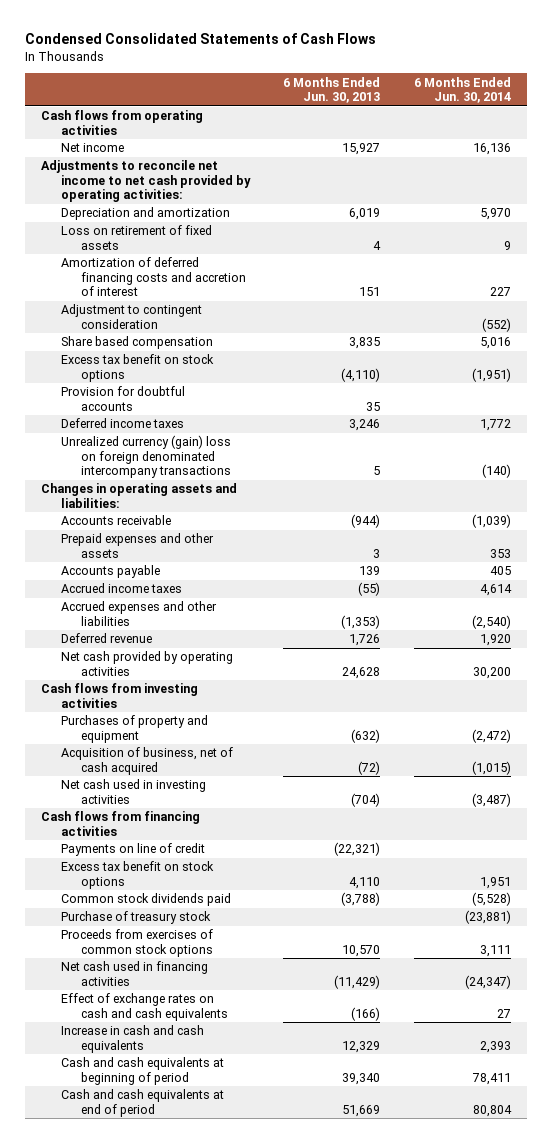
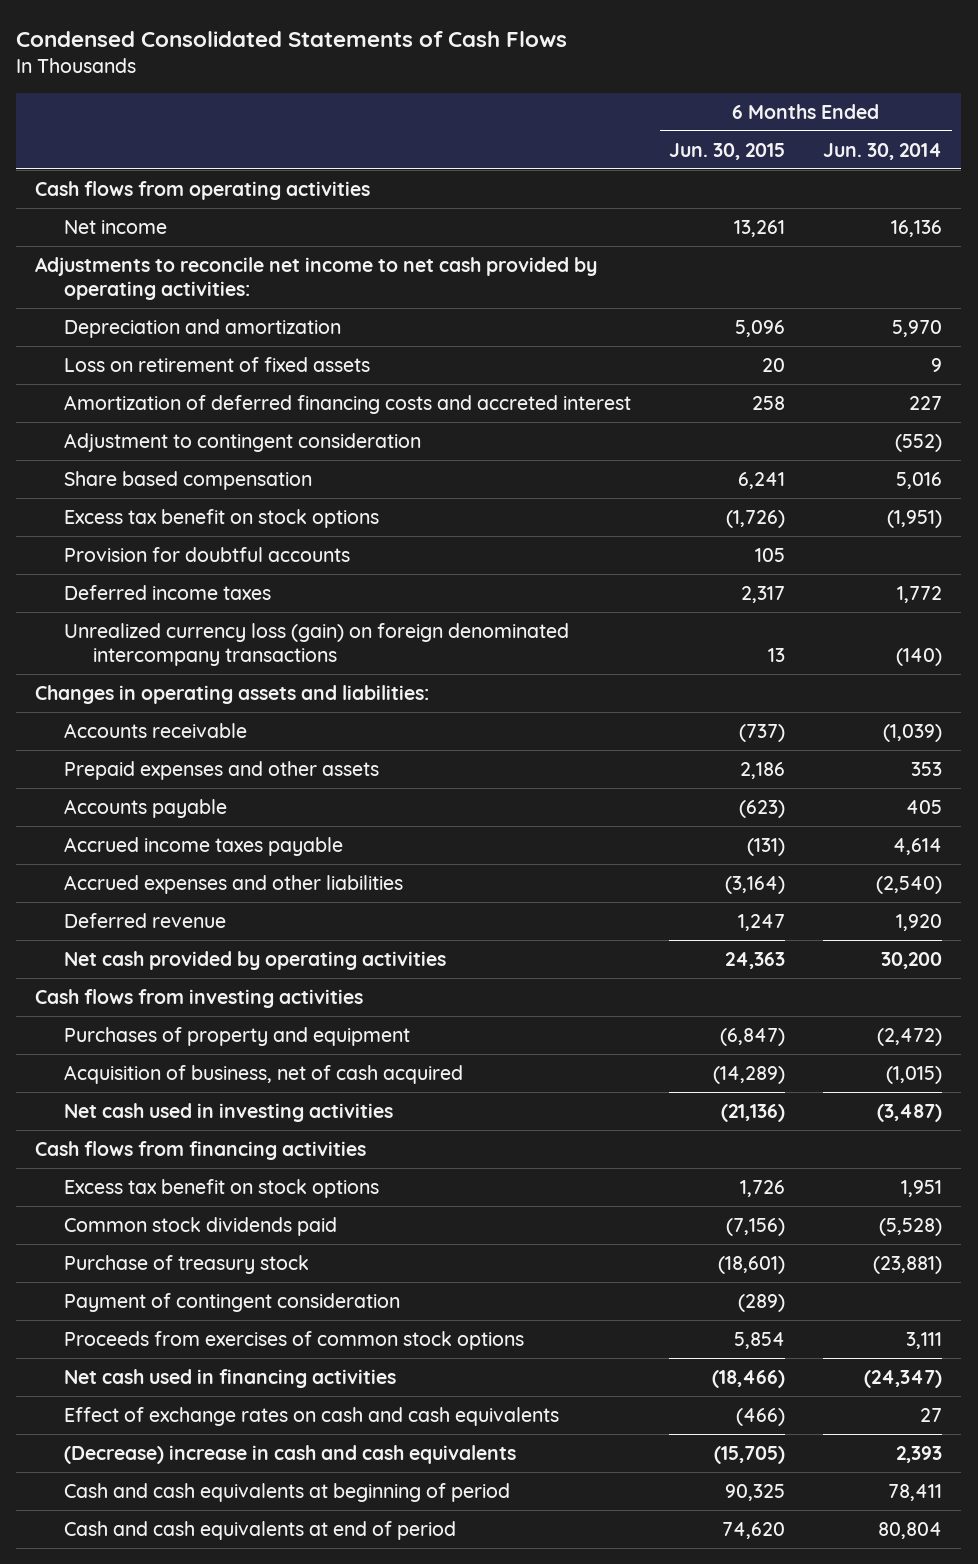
- | 6 Months Ended Jun. 30, 2013 | 6 Months Ended Jun. 30, 2014
+ | 6 Months Ended Jun. 30, 2015 | 6 Months Ended Jun. 30, 2014
- Amortization of deferred financing costs and accretion of interest | 151 | 227
+ Amortization of deferred financing costs and accreted interest | 258 | 227
- Unrealized currency (gain) loss on foreign denominated intercompany transactions | 5 | (140)
+ Unrealized currency loss (gain) on foreign denominated intercompany transactions | 13 | (140)
- Accrued income taxes | (55) | 4,614
+ Accrued income taxes payable | (131) | 4,614
- Payments on line of credit | (22,321) |
+ Payment of contingent consideration | (289) |
- Increase in cash and cash equivalents | 12,329 | 2,393
+ (Decrease) increase in cash and cash equivalents | (15,705) | 2,393

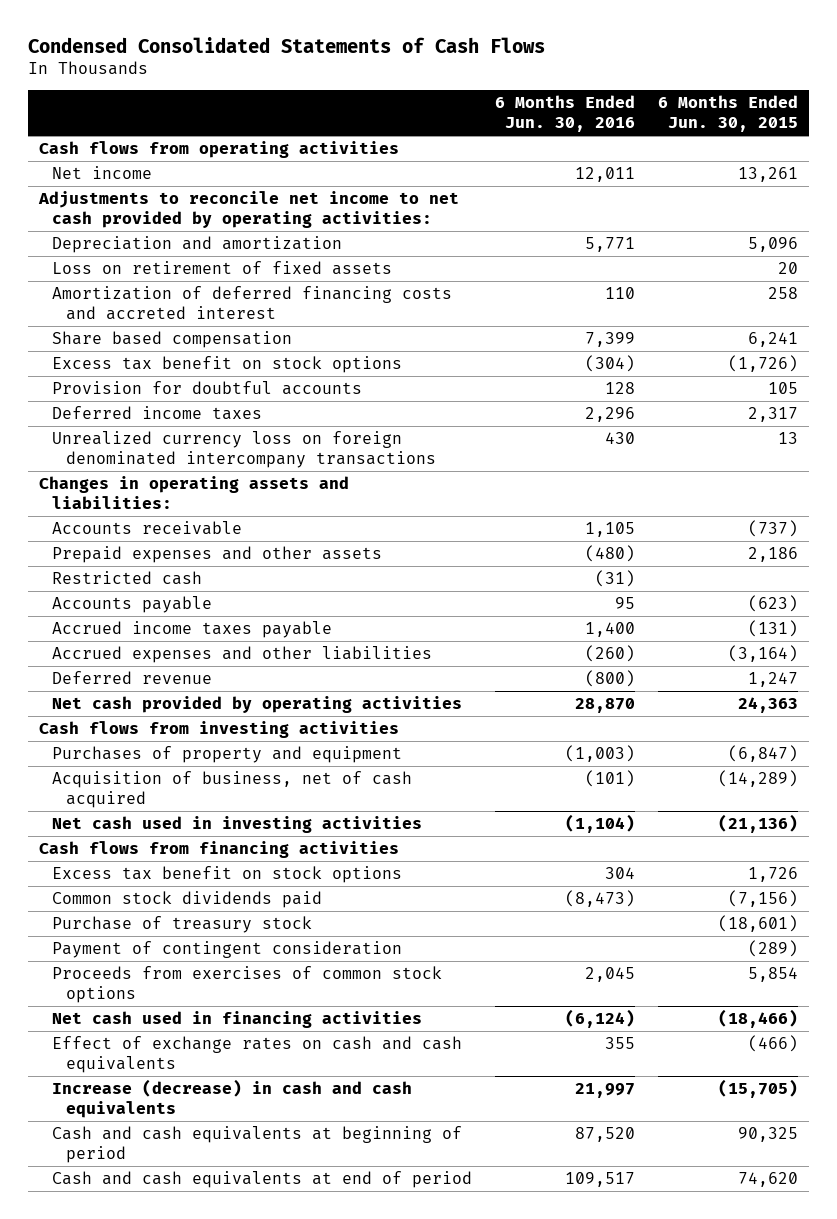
- | 6 Months Ended Jun. 30, 2015 | 6 Months Ended Jun. 30, 2014
+ | 6 Months Ended Jun. 30, 2016 | 6 Months Ended Jun. 30, 2015
- Adjustment to contingent consideration | | (552)
- Unrealized currency loss (gain) on foreign denominated intercompany transactions | 13 | (140)
+ Unrealized currency loss on foreign denominated intercompany transactions | 430 | 13
+ Restricted cash | (31) |
- (Decrease) increase in cash and cash equivalents | (15,705) | 2,393
+ Increase (decrease) in cash and cash equivalents | 21,997 | (15,705)

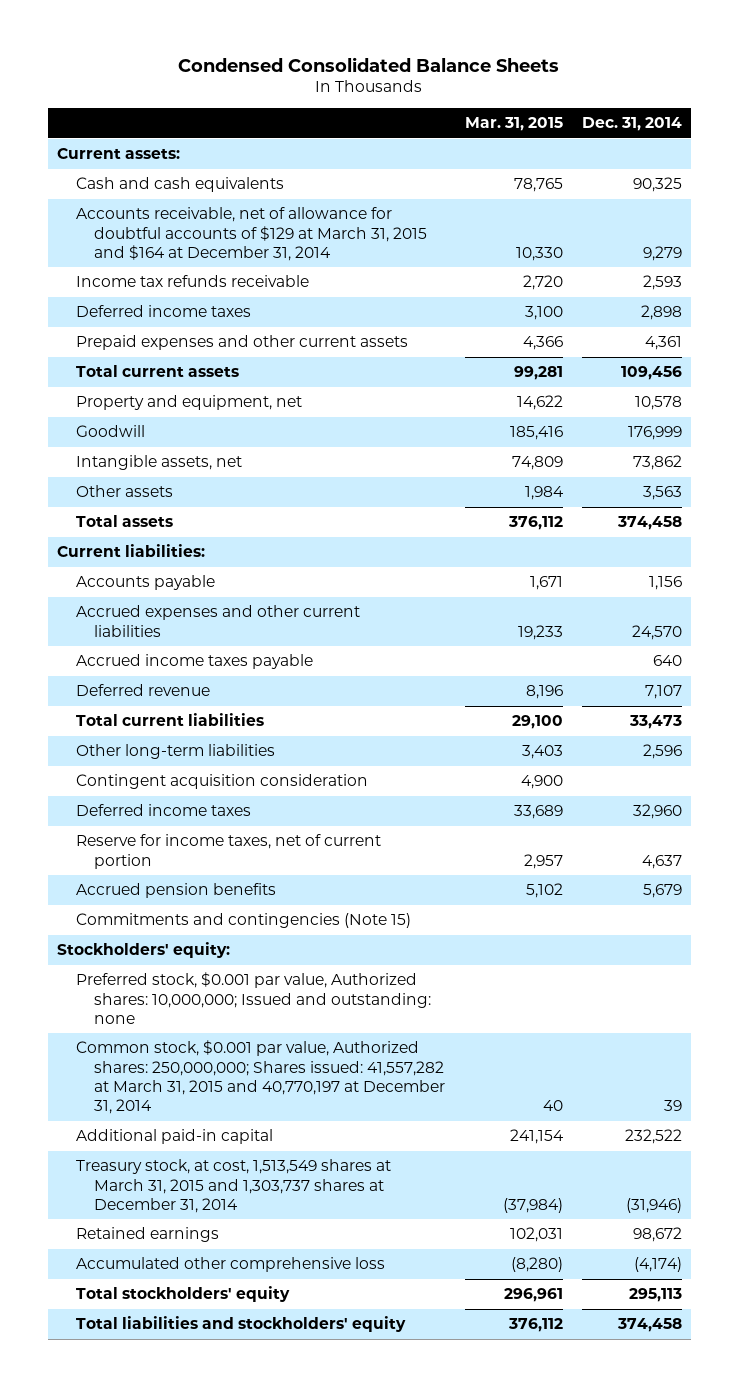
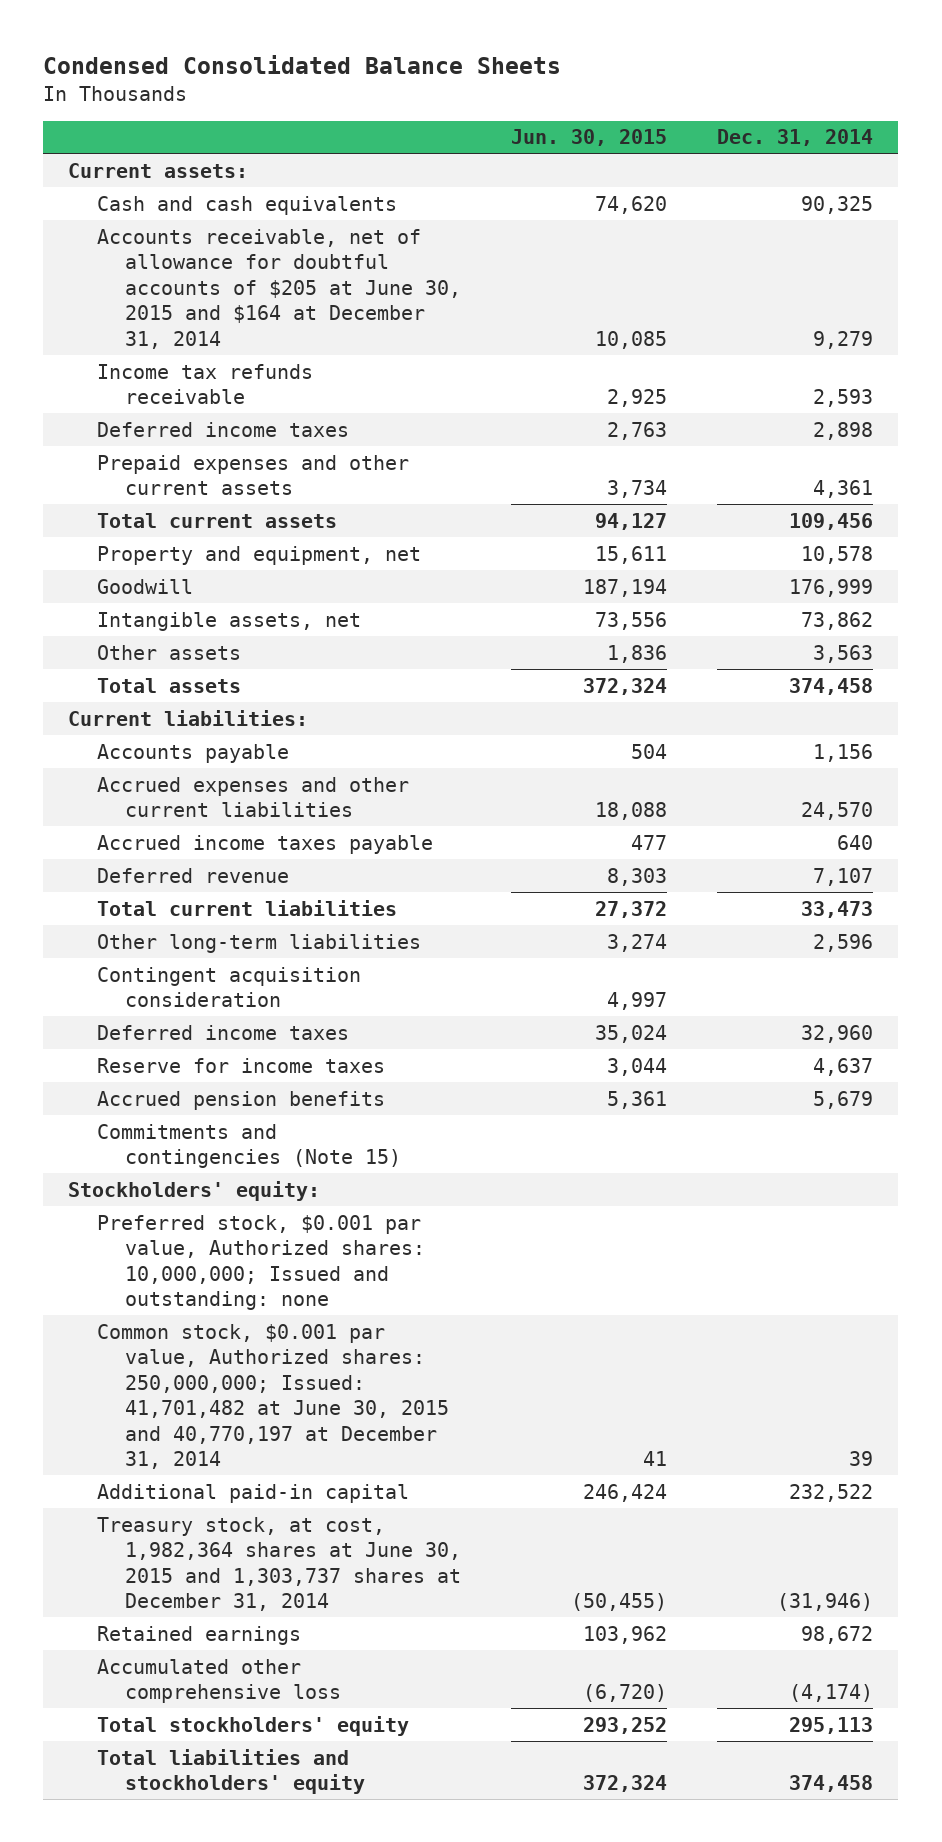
- | Mar. 31, 2015 | Dec. 31, 2014
+ | Jun. 30, 2015 | Dec. 31, 2014
- Accounts receivable, net of allowance for doubtful accounts of $129 at March 31, 2015 and $164 at December 31, 2014 | 10,330 | 9,279
+ Accounts receivable, net of allowance for doubtful accounts of $205 at June 30, 2015 and $164 at December 31, 2014 | 10,085 | 9,279
- Reserve for income taxes, net of current portion | 2,957 | 4,637
+ Reserve for income taxes | 3,044 | 4,637
- Common stock, $0.001 par value, Authorized shares: 250,000,000; Shares issued: 41,557,282 at March 31, 2015 and 40,770,197 at December 31, 2014 | 40 | 39
+ Common stock, $0.001 par value, Authorized shares: 250,000,000; Issued: 41,701,482 at June 30, 2015 and 40,770,197 at December 31, 2014 | 41 | 39
- Treasury stock, at cost, 1,513,549 shares at March 31, 2015 and 1,303,737 shares at December 31, 2014 | (37,984) | (31,946)
+ Treasury stock, at cost, 1,982,364 shares at June 30, 2015 and 1,303,737 shares at December 31, 2014 | (50,455) | (31,946)

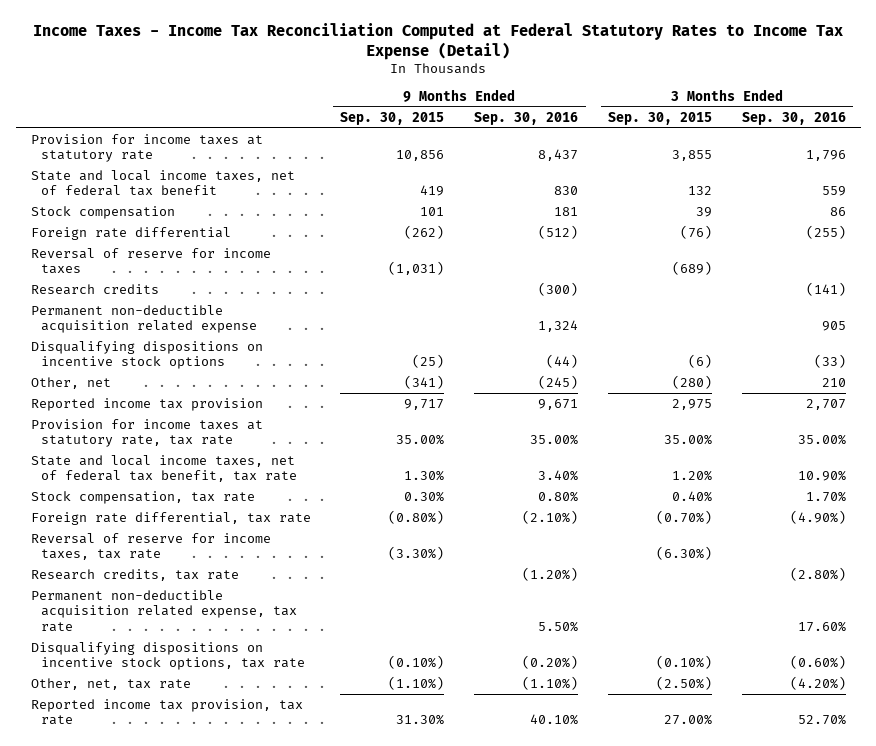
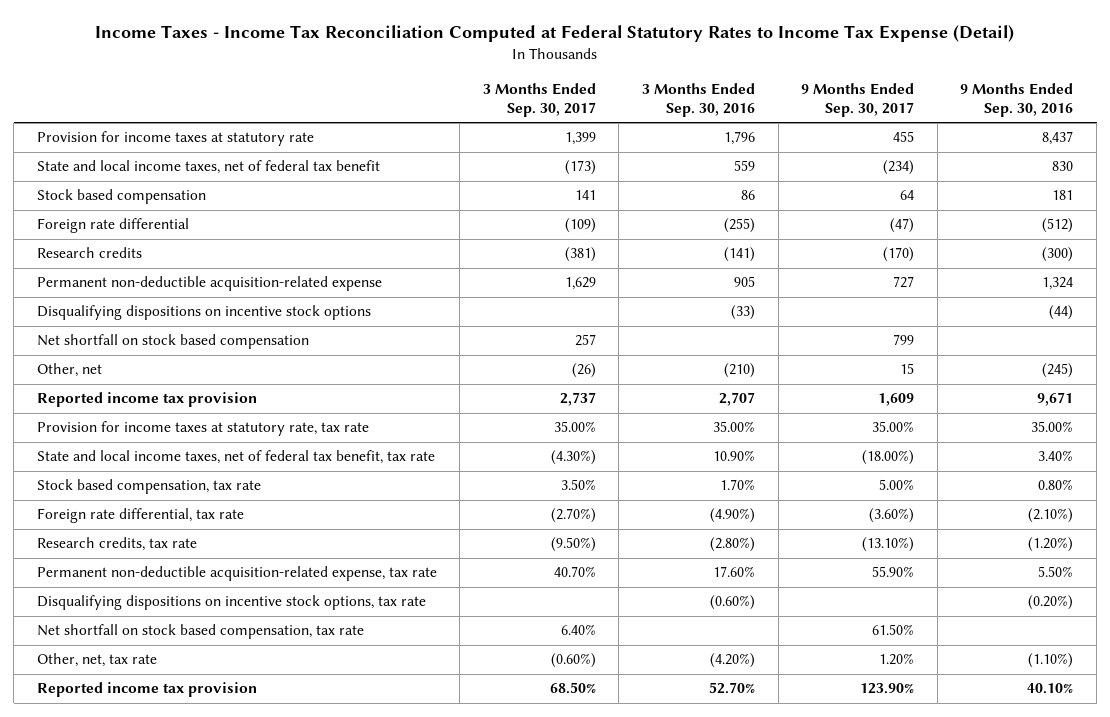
- | 9 Months Ended Sep. 30, 2015 | 9 Months Ended Sep. 30, 2016 | 3 Months Ended Sep. 30, 2015 | 3 Months Ended Sep. 30, 2016
+ | 3 Months Ended Sep. 30, 2017 | 3 Months Ended Sep. 30, 2016 | 9 Months Ended Sep. 30, 2017 | 9 Months Ended Sep. 30, 2016
- Stock compensation | 101 | 181 | 39 | 86
+ Stock based compensation | 141 | 86 | 64 | 181
- Reversal of reserve for income taxes | (1,031) | | (689) |
- Permanent non-deductible acquisition related expense | | 1,324 | | 905
+ Permanent non-deductible acquisition-related expense | 1,629 | 905 | 727 | 1,324
- Other, net | (341) | (245) | (280) | 210
+ Net shortfall on stock based compensation | 257 | | 799 |
+ Other, net | (26) | (210) | 15 | (245)
- Stock compensation, tax rate | 0.30% | 0.80% | 0.40% | 1.70%
+ Stock based compensation, tax rate | 3.50% | 1.70% | 5.00% | 0.80%
- Reversal of reserve for income taxes, tax rate | (3.30%) | | (6.30%) |
- Permanent non-deductible acquisition related expense, tax rate | | 5.50% | | 17.60%
+ Permanent non-deductible acquisition-related expense, tax rate | 40.70% | 17.60% | 55.90% | 5.50%
+ Net shortfall on stock based compensation, tax rate | 6.40% | | 61.50% |
- Reported income tax provision, tax rate | 31.30% | 40.10% | 27.00% | 52.70%
+ Reported income tax provision | 68.50% | 52.70% | 123.90% | 40.10%

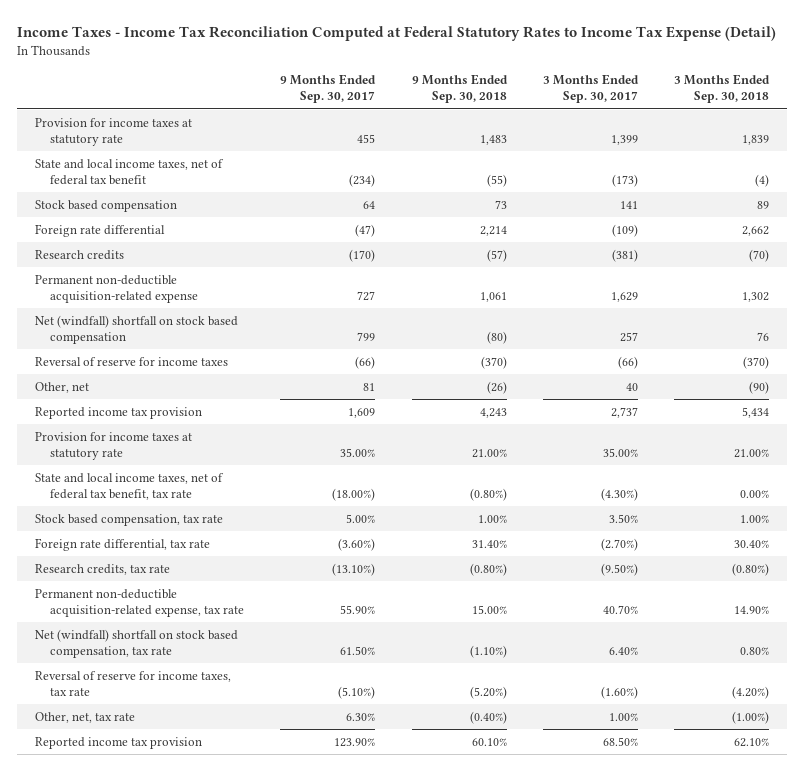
- | 3 Months Ended Sep. 30, 2017 | 3 Months Ended Sep. 30, 2016 | 9 Months Ended Sep. 30, 2017 | 9 Months Ended Sep. 30, 2016
+ | 9 Months Ended Sep. 30, 2017 | 9 Months Ended Sep. 30, 2018 | 3 Months Ended Sep. 30, 2017 | 3 Months Ended Sep. 30, 2018
- Disqualifying dispositions on incentive stock options | | (33) | | (44)
- Net shortfall on stock based compensation | 257 | | 799 |
- Other, net | (26) | (210) | 15 | (245)
+ Net (windfall) shortfall on stock based compensation | 799 | (80) | 257 | 76
+ Reversal of reserve for income taxes | (66) | (370) | (66) | (370)
+ Other, net | 81 | (26) | 40 | (90)
- Provision for income taxes at statutory rate, tax rate | 35.00% | 35.00% | 35.00% | 35.00%
+ Provision for income taxes at statutory rate | 35.00% | 21.00% | 35.00% | 21.00%
- Disqualifying dispositions on incentive stock options, tax rate | | (0.60%) | | (0.20%)
- Net shortfall on stock based compensation, tax rate | 6.40% | | 61.50% |
- Other, net, tax rate | (0.60%) | (4.20%) | 1.20% | (1.10%)
+ Net (windfall) shortfall on stock based compensation, tax rate | 61.50% | (1.10%) | 6.40% | 0.80%
+ Reversal of reserve for income taxes, tax rate | (5.10%) | (5.20%) | (1.60%) | (4.20%)
+ Other, net, tax rate | 6.30% | (0.40%) | 1.00% | (1.00%)

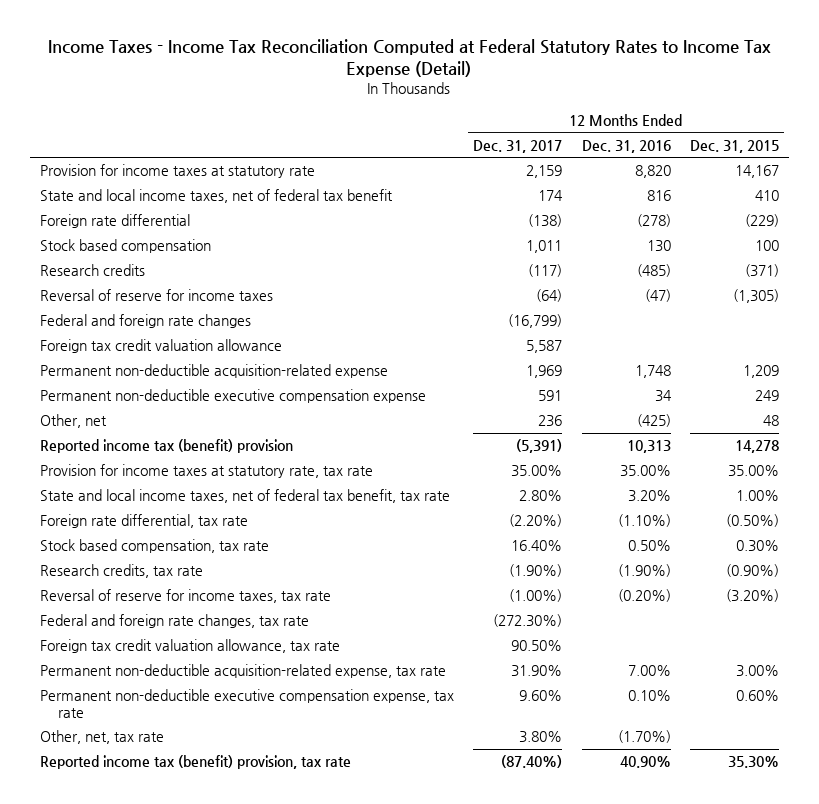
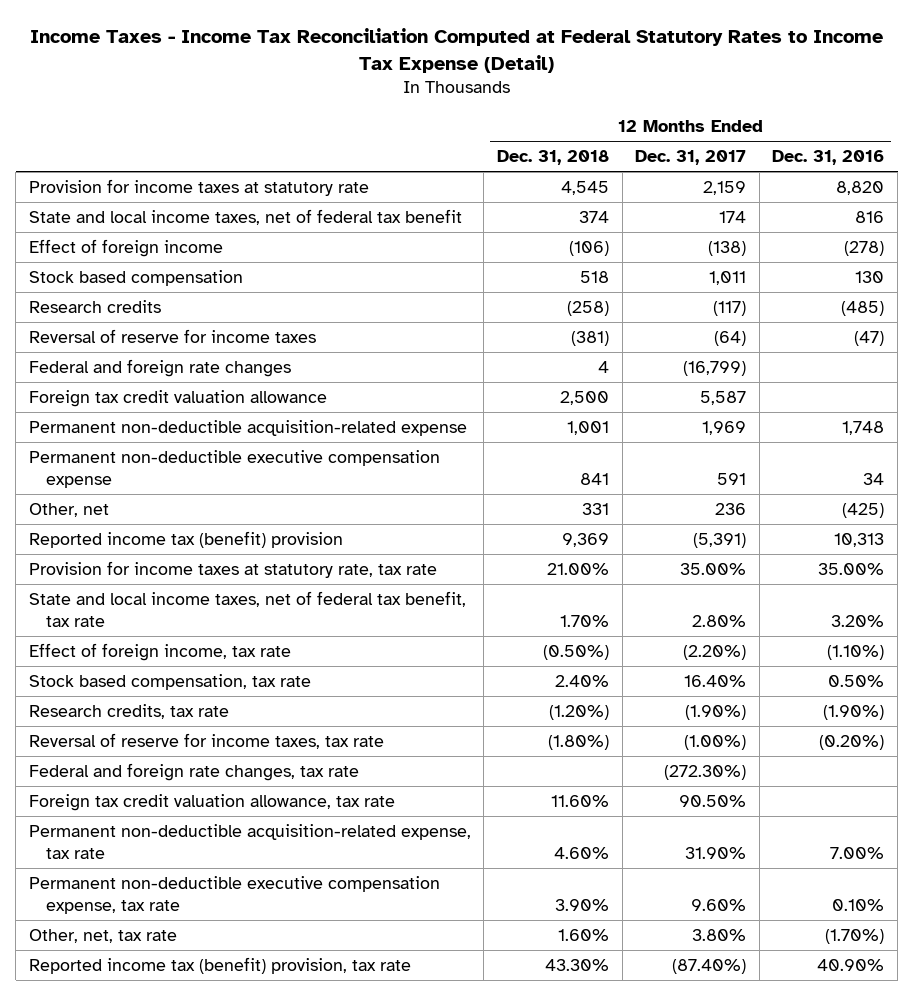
- | 12 Months Ended Dec. 31, 2017 | 12 Months Ended Dec. 31, 2016 | 12 Months Ended Dec. 31, 2015
+ | 12 Months Ended Dec. 31, 2018 | 12 Months Ended Dec. 31, 2017 | 12 Months Ended Dec. 31, 2016
- Foreign rate differential | (138) | (278) | (229)
+ Effect of foreign income | (106) | (138) | (278)
- Foreign rate differential, tax rate | (2.20%) | (1.10%) | (0.50%)
+ Effect of foreign income, tax rate | (0.50%) | (2.20%) | (1.10%)

